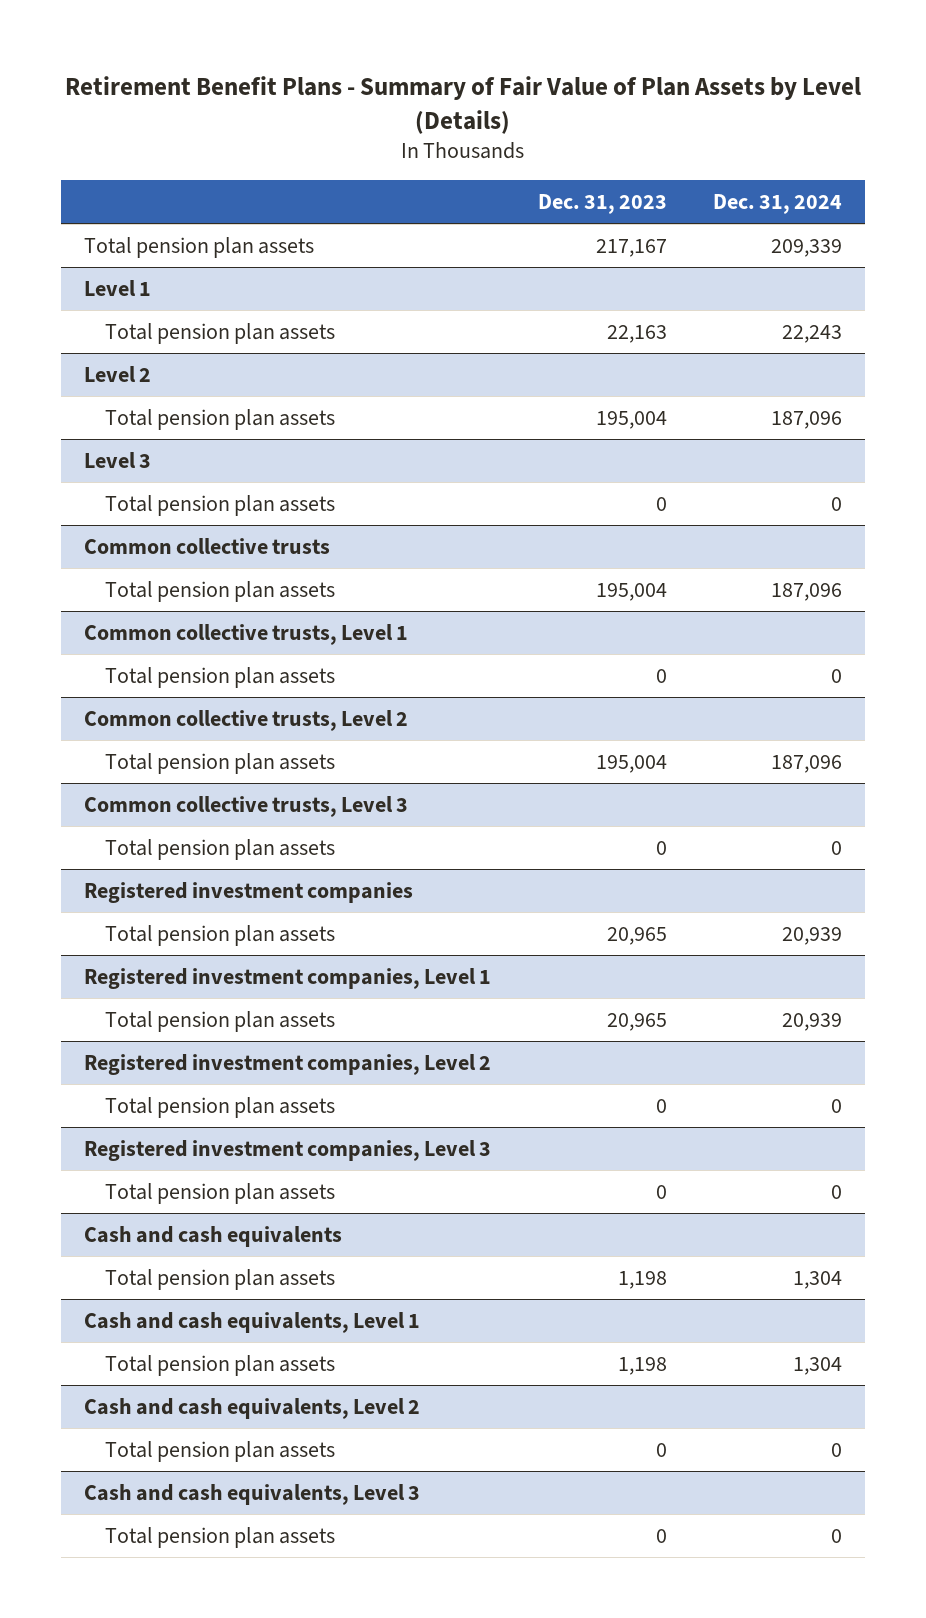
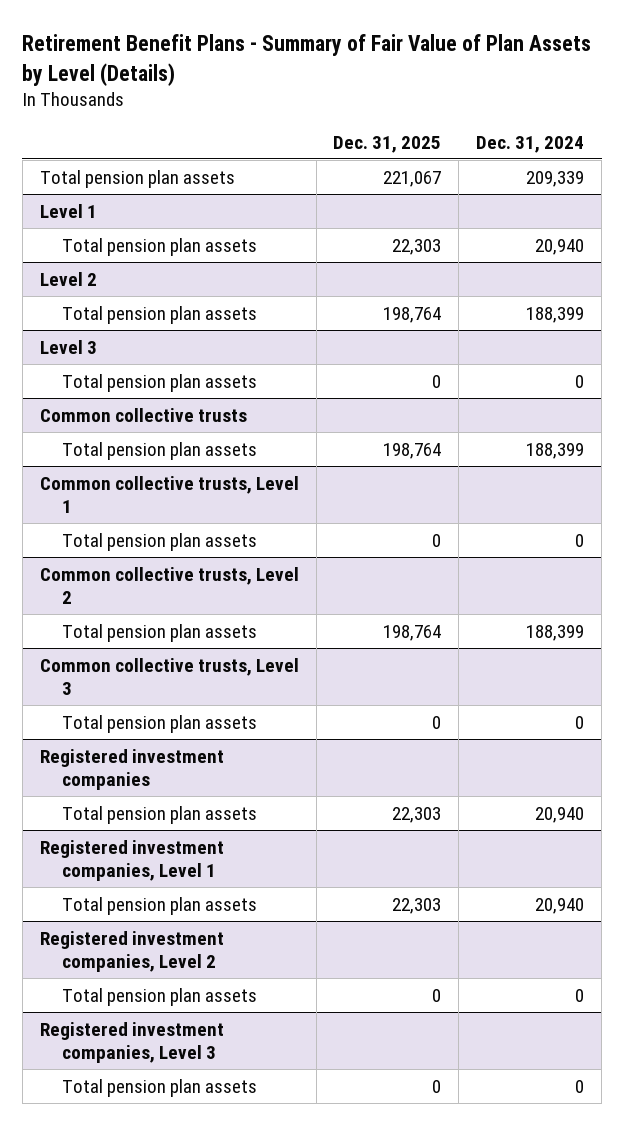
- | Dec. 31, 2023 | Dec. 31, 2024
+ | Dec. 31, 2025 | Dec. 31, 2024
@ Level 1
- Total pension plan assets | 22,163 | 22,243
+ Total pension plan assets | 22,303 | 20,940
@ Level 2
- Total pension plan assets | 195,004 | 187,096
+ Total pension plan assets | 198,764 | 188,399
@ Common collective trusts
- Total pension plan assets | 195,004 | 187,096
+ Total pension plan assets | 198,764 | 188,399
@ Common collective trusts, Level 2
- Total pension plan assets | 195,004 | 187,096
+ Total pension plan assets | 198,764 | 188,399
@ Registered investment companies
- Total pension plan assets | 20,965 | 20,939
+ Total pension plan assets | 22,303 | 20,940
@ Registered investment companies, Level 1
- Total pension plan assets | 20,965 | 20,939
+ Total pension plan assets | 22,303 | 20,940
- Cash and cash equivalents
- Total pension plan assets | 1,198 | 1,304
- Cash and cash equivalents, Level 1
- Total pension plan assets | 1,198 | 1,304
- Cash and cash equivalents, Level 2
- Total pension plan assets | 0 | 0
- Cash and cash equivalents, Level 3
- Total pension plan assets | 0 | 0

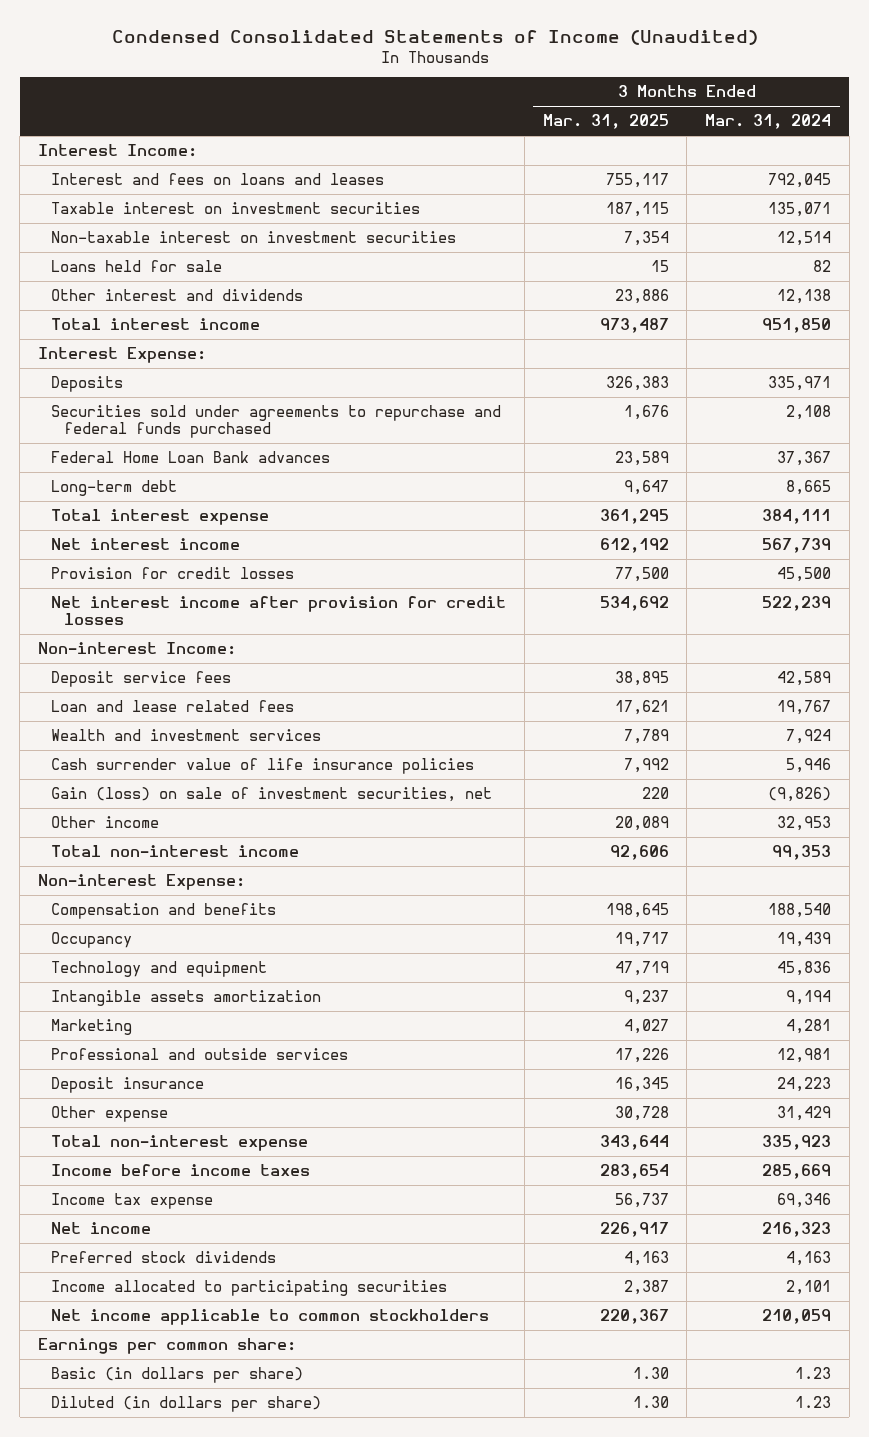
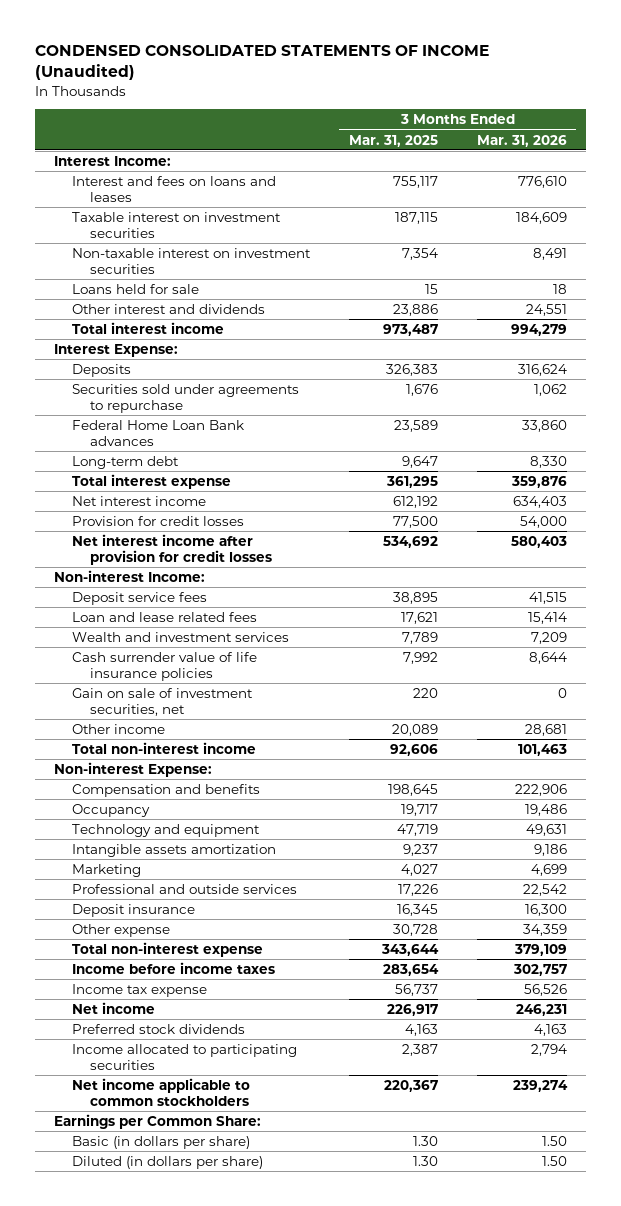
- Condensed Consolidated Statements of Income (Unaudited)
+ CONDENSED CONSOLIDATED STATEMENTS OF INCOME (Unaudited)
- | 3 Months Ended Mar. 31, 2025 | 3 Months Ended Mar. 31, 2024
+ | 3 Months Ended Mar. 31, 2025 | 3 Months Ended Mar. 31, 2026
- Securities sold under agreements to repurchase and federal funds purchased | 1,676 | 2,108
+ Securities sold under agreements to repurchase | 1,676 | 1,062
- Gain (loss) on sale of investment securities, net | 220 | (9,826)
+ Gain on sale of investment securities, net | 220 | 0
- Earnings per common share:
+ Earnings per Common Share:

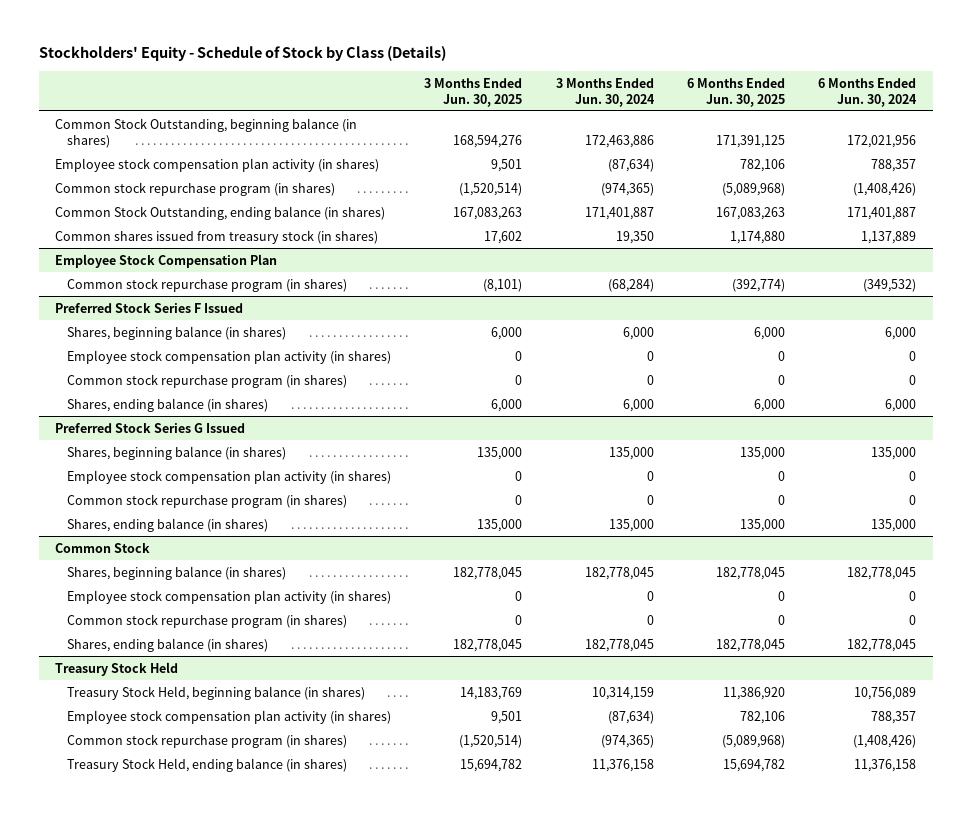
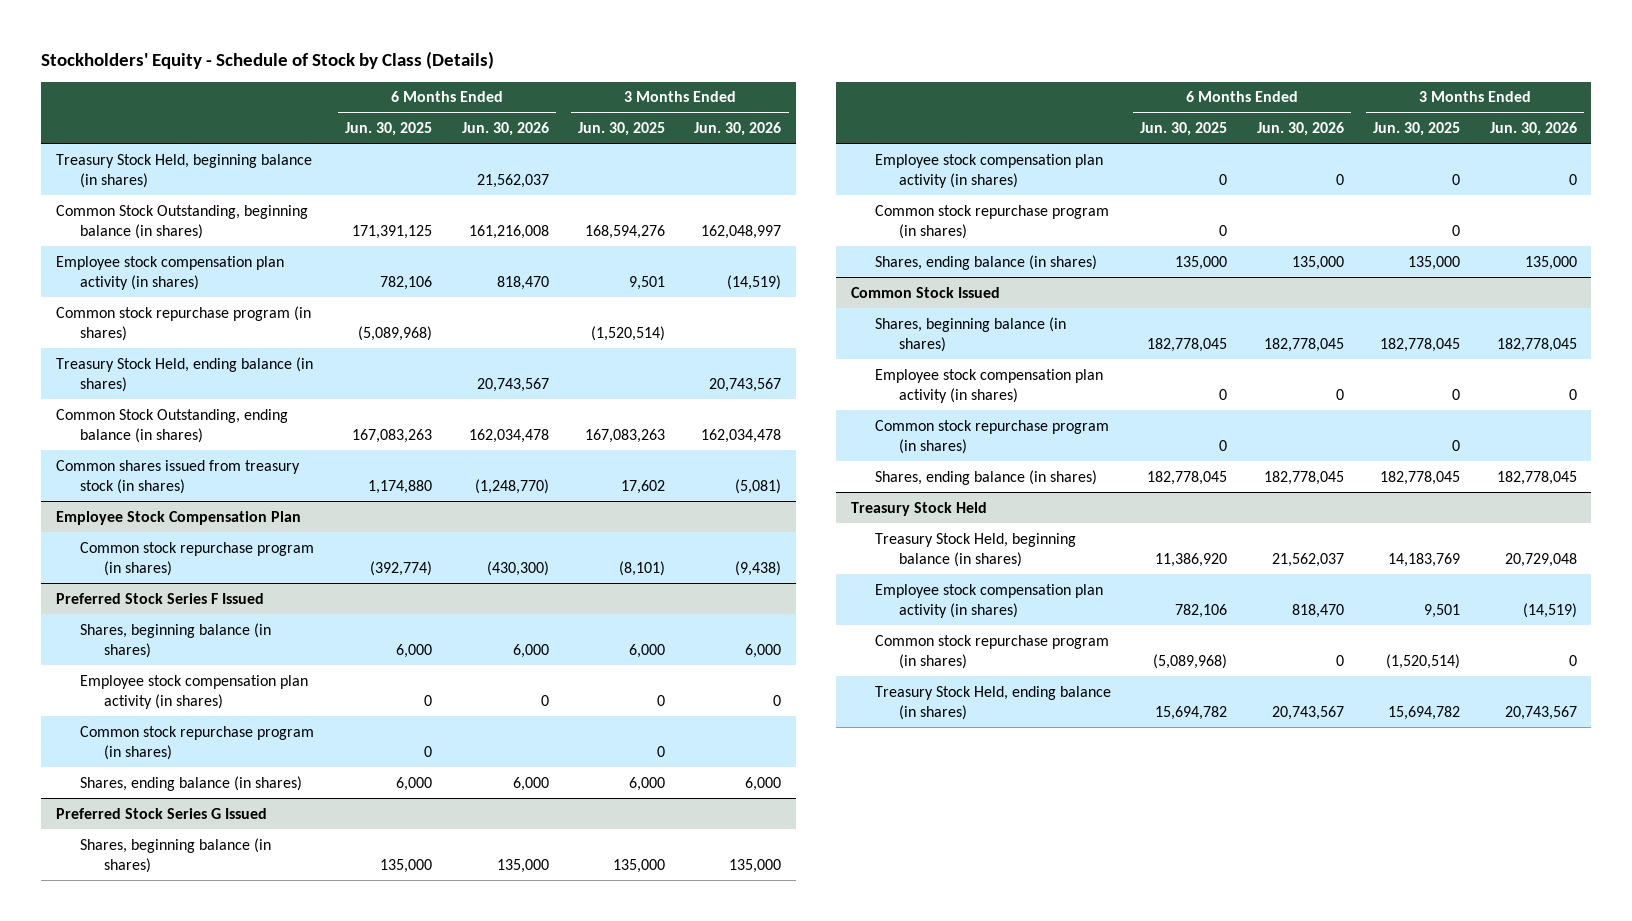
- | 3 Months Ended Jun. 30, 2025 | 3 Months Ended Jun. 30, 2024 | 6 Months Ended Jun. 30, 2025 | 6 Months Ended Jun. 30, 2024
+ | 6 Months Ended Jun. 30, 2025 | 6 Months Ended Jun. 30, 2026 | 3 Months Ended Jun. 30, 2025 | 3 Months Ended Jun. 30, 2026
+ Treasury Stock Held, beginning balance (in shares) | | 21,562,037 | |
+ Treasury Stock Held, ending balance (in shares) | | 20,743,567 | | 20,743,567
- Common Stock
+ Common Stock Issued

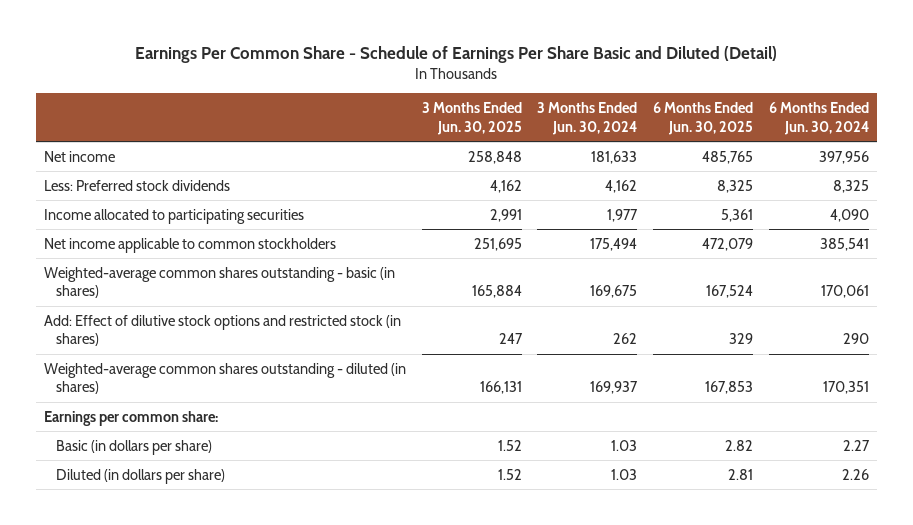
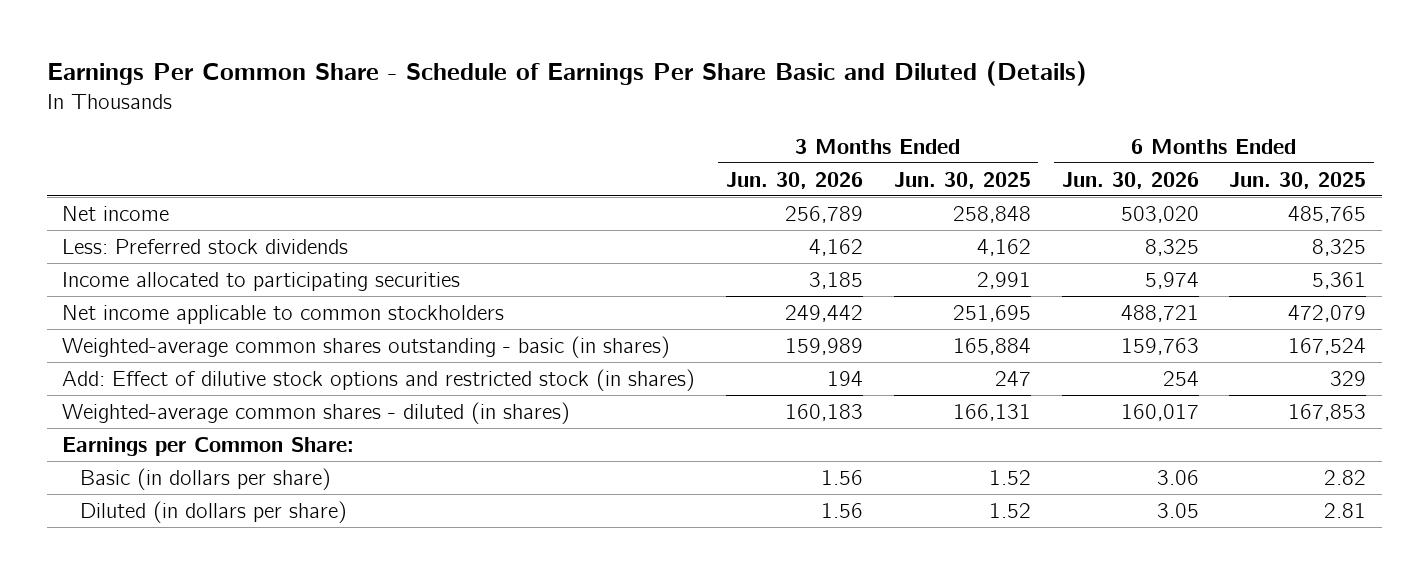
- Earnings Per Common Share - Schedule of Earnings Per Share Basic and Diluted (Detail)
+ Earnings Per Common Share - Schedule of Earnings Per Share Basic and Diluted (Details)
- | 3 Months Ended Jun. 30, 2025 | 3 Months Ended Jun. 30, 2024 | 6 Months Ended Jun. 30, 2025 | 6 Months Ended Jun. 30, 2024
+ | 3 Months Ended Jun. 30, 2026 | 3 Months Ended Jun. 30, 2025 | 6 Months Ended Jun. 30, 2026 | 6 Months Ended Jun. 30, 2025
- Weighted-average common shares outstanding - diluted (in shares) | 166,131 | 169,937 | 167,853 | 170,351
- Earnings per common share:
+ Weighted-average common shares - diluted (in shares) | 160,183 | 166,131 | 160,017 | 167,853
+ Earnings per Common Share:

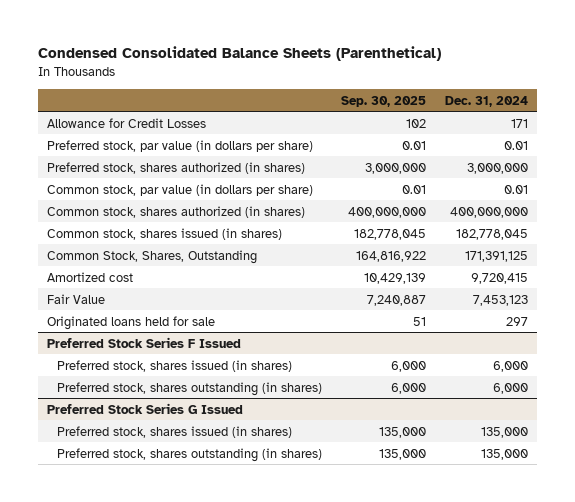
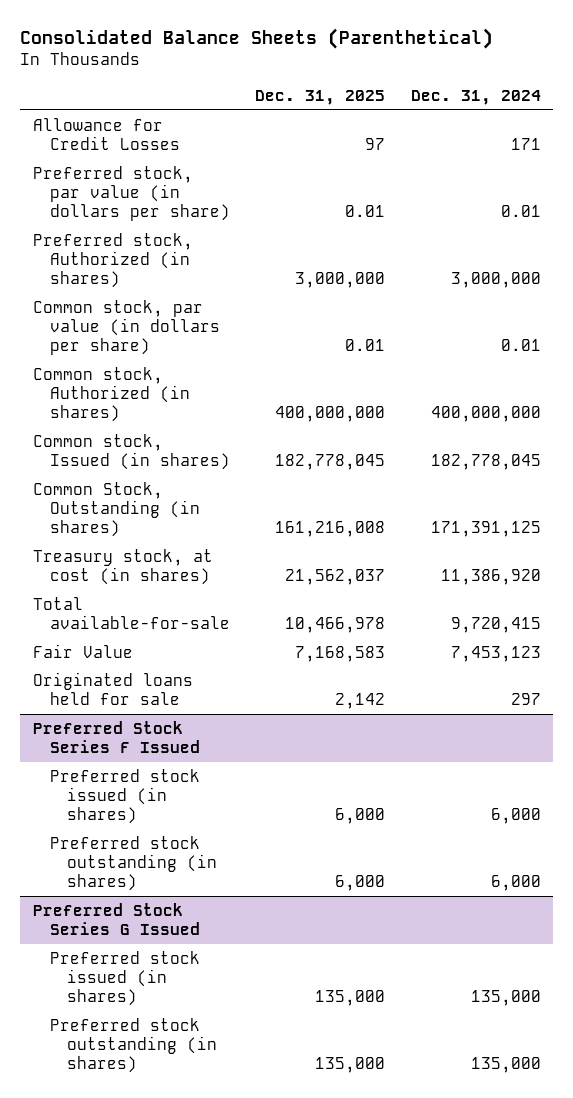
- Condensed Consolidated Balance Sheets (Parenthetical)
+ Consolidated Balance Sheets (Parenthetical)
- | Sep. 30, 2025 | Dec. 31, 2024
+ | Dec. 31, 2025 | Dec. 31, 2024
- Preferred stock, shares authorized (in shares) | 3,000,000 | 3,000,000
+ Preferred stock, Authorized (in shares) | 3,000,000 | 3,000,000
- Common stock, shares authorized (in shares) | 400,000,000 | 400,000,000
- Common stock, shares issued (in shares) | 182,778,045 | 182,778,045
- Common Stock, Shares, Outstanding | 164,816,922 | 171,391,125
- Amortized cost | 10,429,139 | 9,720,415
+ Common stock, Authorized (in shares) | 400,000,000 | 400,000,000
+ Common stock, Issued (in shares) | 182,778,045 | 182,778,045
+ Common Stock, Outstanding (in shares) | 161,216,008 | 171,391,125
+ Treasury stock, at cost (in shares) | 21,562,037 | 11,386,920
+ Total available-for-sale | 10,466,978 | 9,720,415
@ Preferred Stock Series F Issued
- Preferred stock, shares issued (in shares) | 6,000 | 6,000
- Preferred stock, shares outstanding (in shares) | 6,000 | 6,000
+ Preferred stock issued (in shares) | 6,000 | 6,000
+ Preferred stock outstanding (in shares) | 6,000 | 6,000
@ Preferred Stock Series G Issued
- Preferred stock, shares issued (in shares) | 135,000 | 135,000
- Preferred stock, shares outstanding (in shares) | 135,000 | 135,000
+ Preferred stock issued (in shares) | 135,000 | 135,000
+ Preferred stock outstanding (in shares) | 135,000 | 135,000

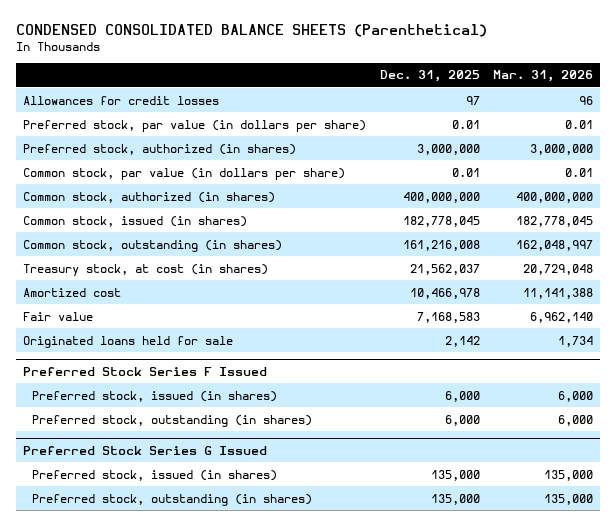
- Consolidated Balance Sheets (Parenthetical)
+ CONDENSED CONSOLIDATED BALANCE SHEETS (Parenthetical)
- | Dec. 31, 2025 | Dec. 31, 2024
+ | Dec. 31, 2025 | Mar. 31, 2026
- Allowance for Credit Losses | 97 | 171
+ Allowances for credit losses | 97 | 96
- Preferred stock, Authorized (in shares) | 3,000,000 | 3,000,000
+ Preferred stock, authorized (in shares) | 3,000,000 | 3,000,000
- Common stock, Authorized (in shares) | 400,000,000 | 400,000,000
- Common stock, Issued (in shares) | 182,778,045 | 182,778,045
- Common Stock, Outstanding (in shares) | 161,216,008 | 171,391,125
+ Common stock, authorized (in shares) | 400,000,000 | 400,000,000
+ Common stock, issued (in shares) | 182,778,045 | 182,778,045
+ Common stock, outstanding (in shares) | 161,216,008 | 162,048,997
- Total available-for-sale | 10,466,978 | 9,720,415
- Fair Value | 7,168,583 | 7,453,123
+ Amortized cost | 10,466,978 | 11,141,388
+ Fair value | 7,168,583 | 6,962,140
@ Preferred Stock Series F Issued
- Preferred stock issued (in shares) | 6,000 | 6,000
- Preferred stock outstanding (in shares) | 6,000 | 6,000
+ Preferred stock, issued (in shares) | 6,000 | 6,000
+ Preferred stock, outstanding (in shares) | 6,000 | 6,000
@ Preferred Stock Series G Issued
- Preferred stock issued (in shares) | 135,000 | 135,000
- Preferred stock outstanding (in shares) | 135,000 | 135,000
+ Preferred stock, issued (in shares) | 135,000 | 135,000
+ Preferred stock, outstanding (in shares) | 135,000 | 135,000

